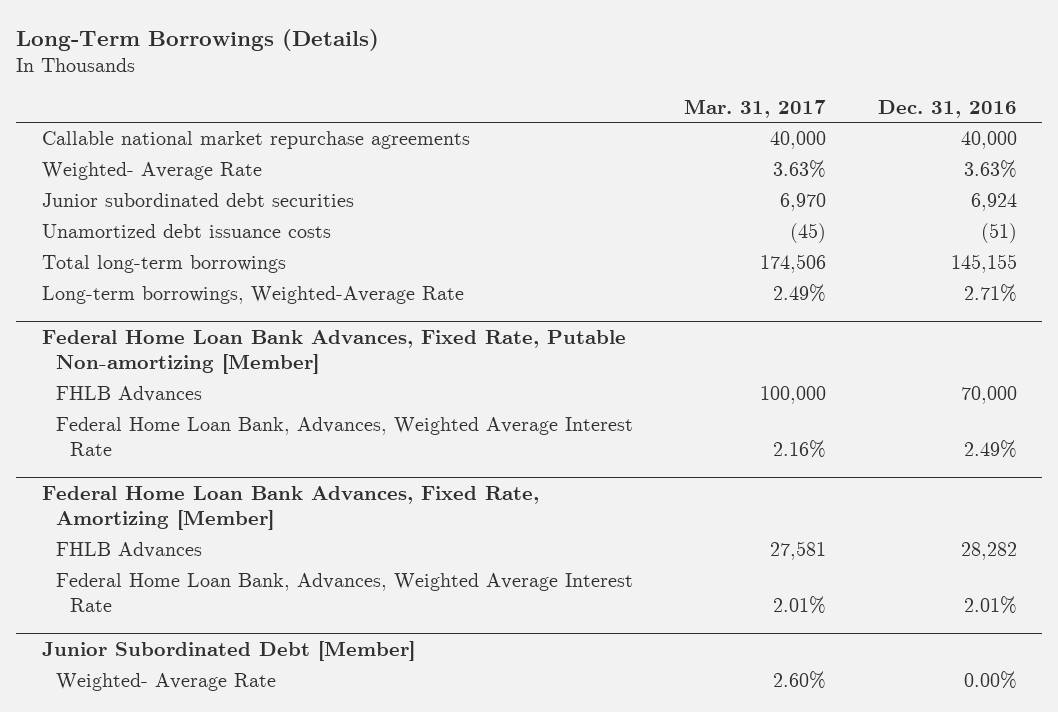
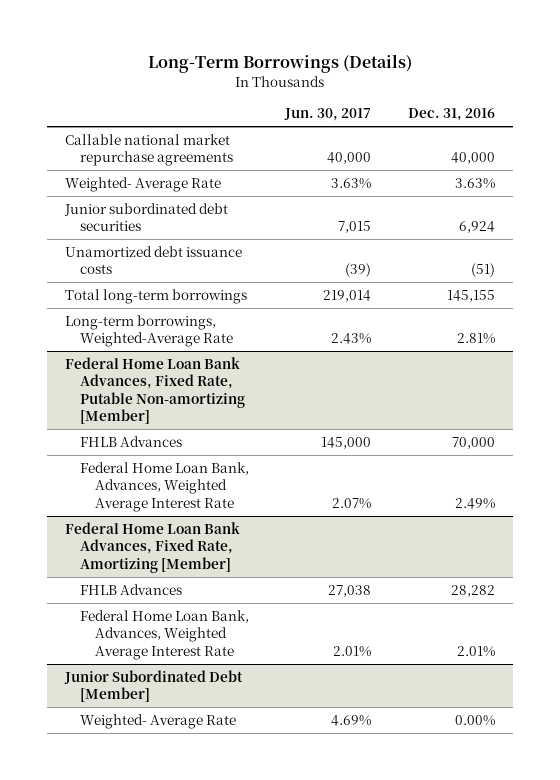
- | Mar. 31, 2017 | Dec. 31, 2016
+ | Jun. 30, 2017 | Dec. 31, 2016
- Long-term borrowings, Weighted-Average Rate | 2.49% | 2.71%
+ Long-term borrowings, Weighted-Average Rate | 2.43% | 2.81%

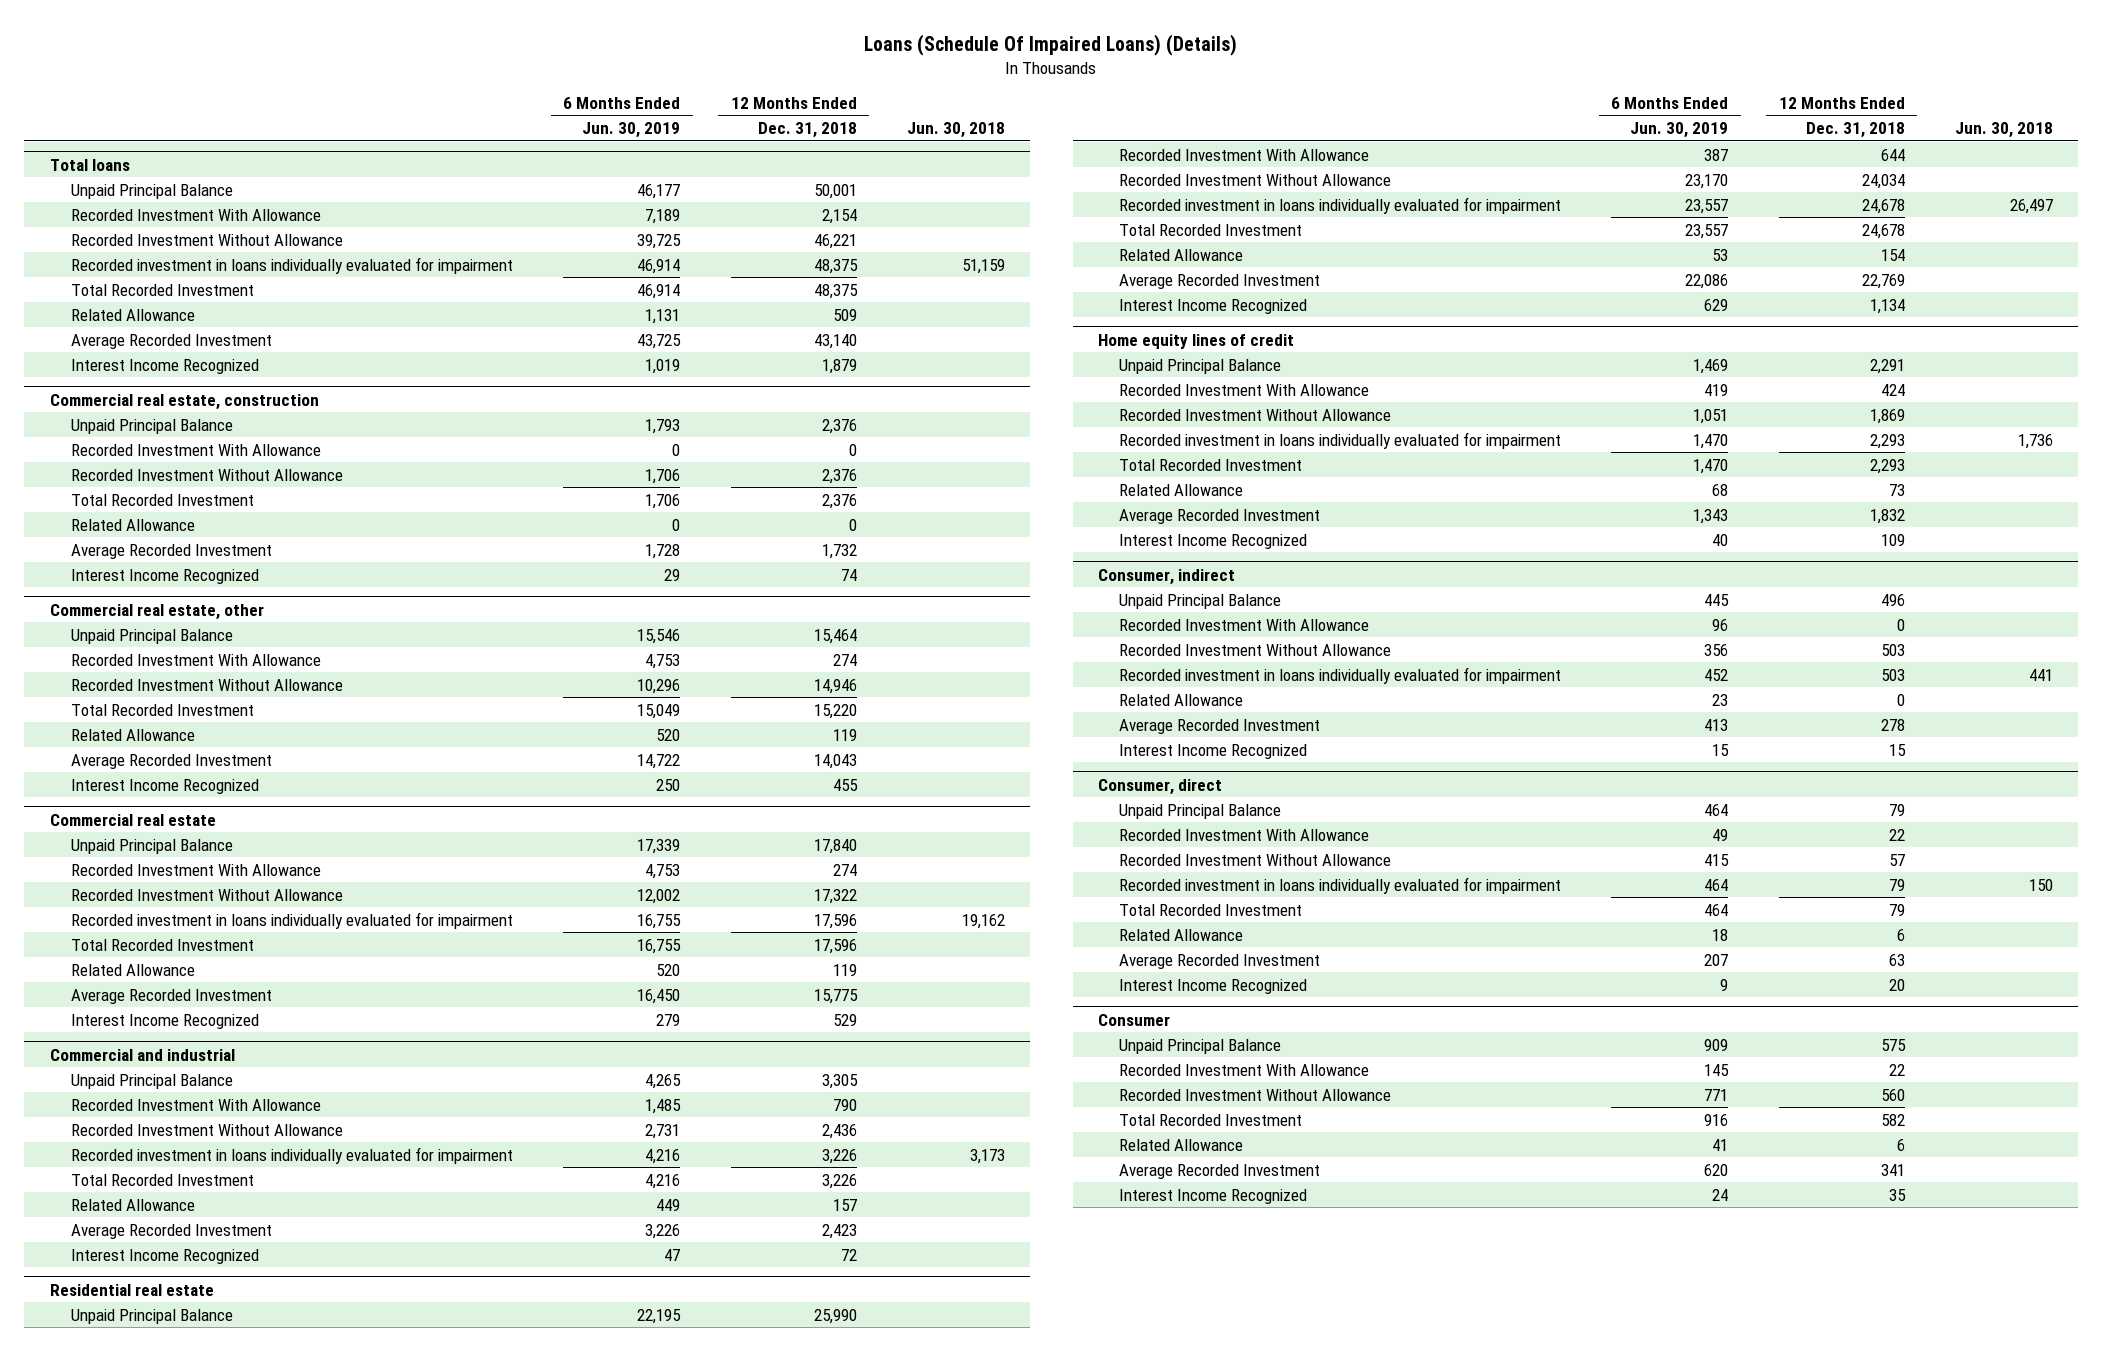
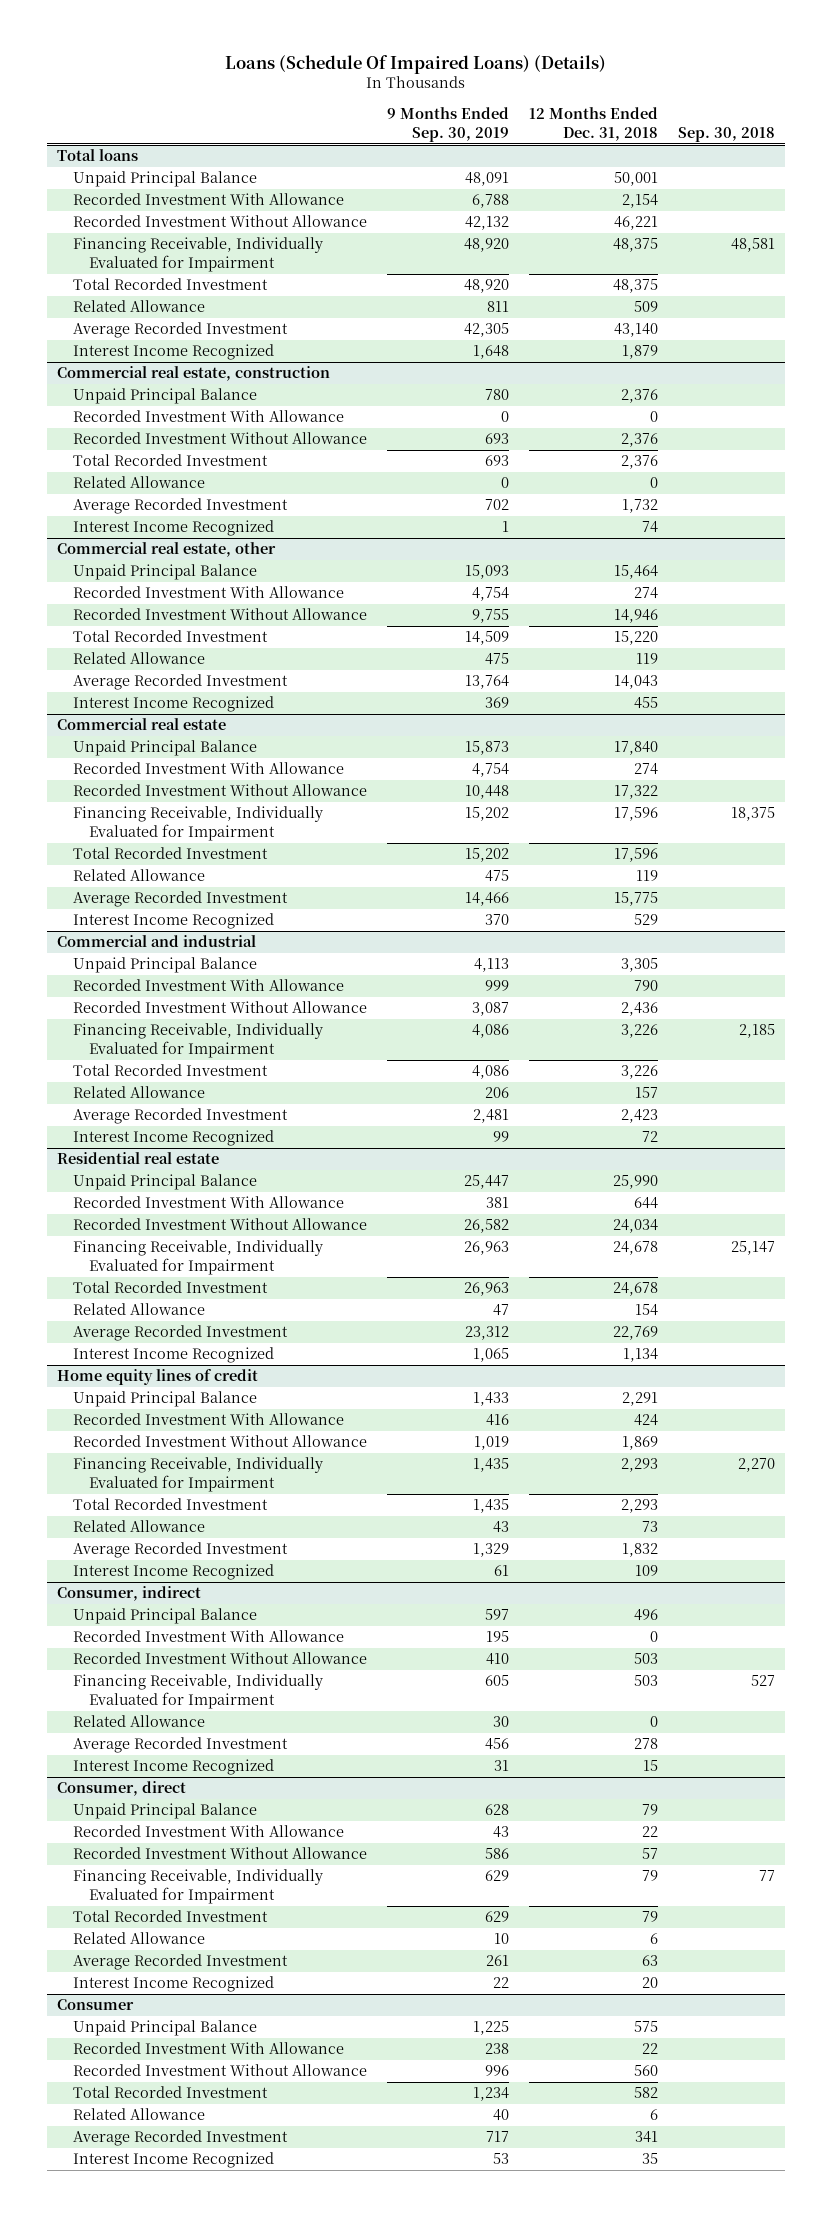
- | 6 Months Ended Jun. 30, 2019 | 12 Months Ended Dec. 31, 2018 | Jun. 30, 2018
+ | 9 Months Ended Sep. 30, 2019 | 12 Months Ended Dec. 31, 2018 | Sep. 30, 2018
@ Total loans
- Recorded investment in loans individually evaluated for impairment | 46,914 | 48,375 | 51,159
+ Financing Receivable, Individually Evaluated for Impairment | 48,920 | 48,375 | 48,581
@ Commercial real estate
- Recorded investment in loans individually evaluated for impairment | 16,755 | 17,596 | 19,162
+ Financing Receivable, Individually Evaluated for Impairment | 15,202 | 17,596 | 18,375
@ Commercial and industrial
- Recorded investment in loans individually evaluated for impairment | 4,216 | 3,226 | 3,173
+ Financing Receivable, Individually Evaluated for Impairment | 4,086 | 3,226 | 2,185
@ Residential real estate
- Recorded investment in loans individually evaluated for impairment | 23,557 | 24,678 | 26,497
+ Financing Receivable, Individually Evaluated for Impairment | 26,963 | 24,678 | 25,147
@ Home equity lines of credit
- Recorded investment in loans individually evaluated for impairment | 1,470 | 2,293 | 1,736
+ Financing Receivable, Individually Evaluated for Impairment | 1,435 | 2,293 | 2,270
@ Consumer, indirect
- Recorded investment in loans individually evaluated for impairment | 452 | 503 | 441
+ Financing Receivable, Individually Evaluated for Impairment | 605 | 503 | 527
@ Consumer, direct
- Recorded investment in loans individually evaluated for impairment | 464 | 79 | 150
+ Financing Receivable, Individually Evaluated for Impairment | 629 | 79 | 77

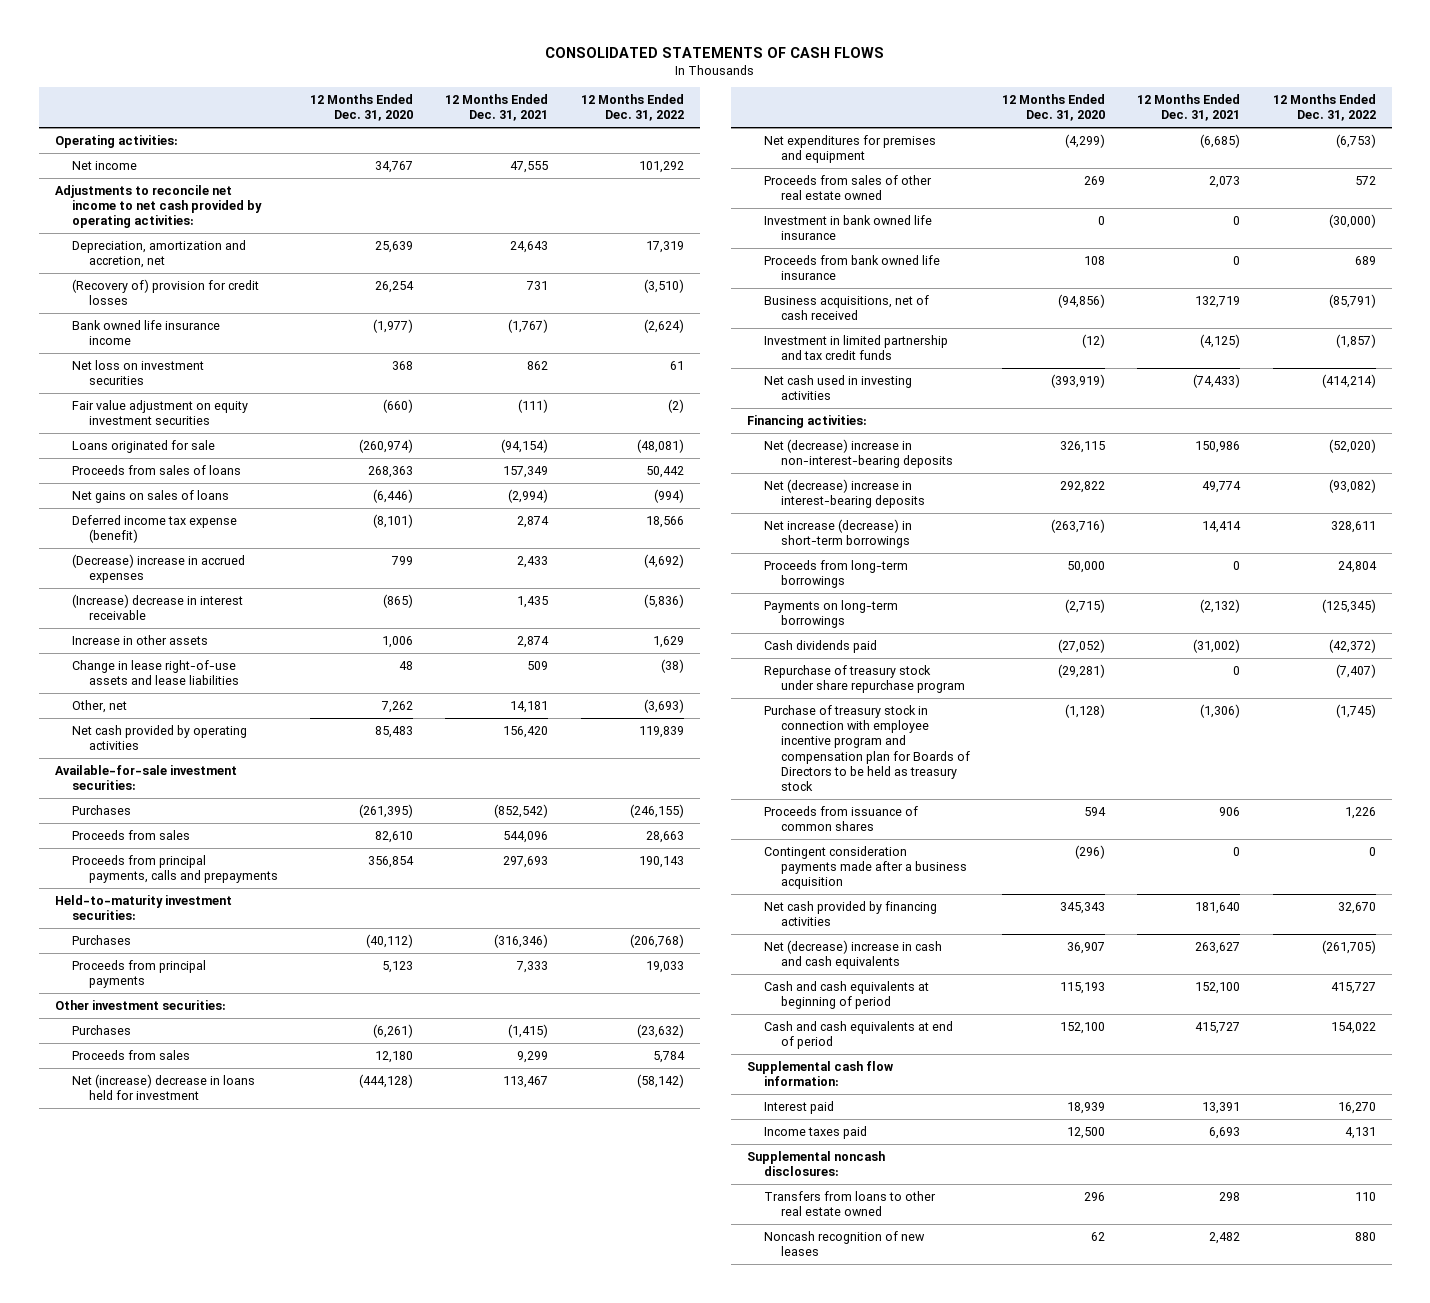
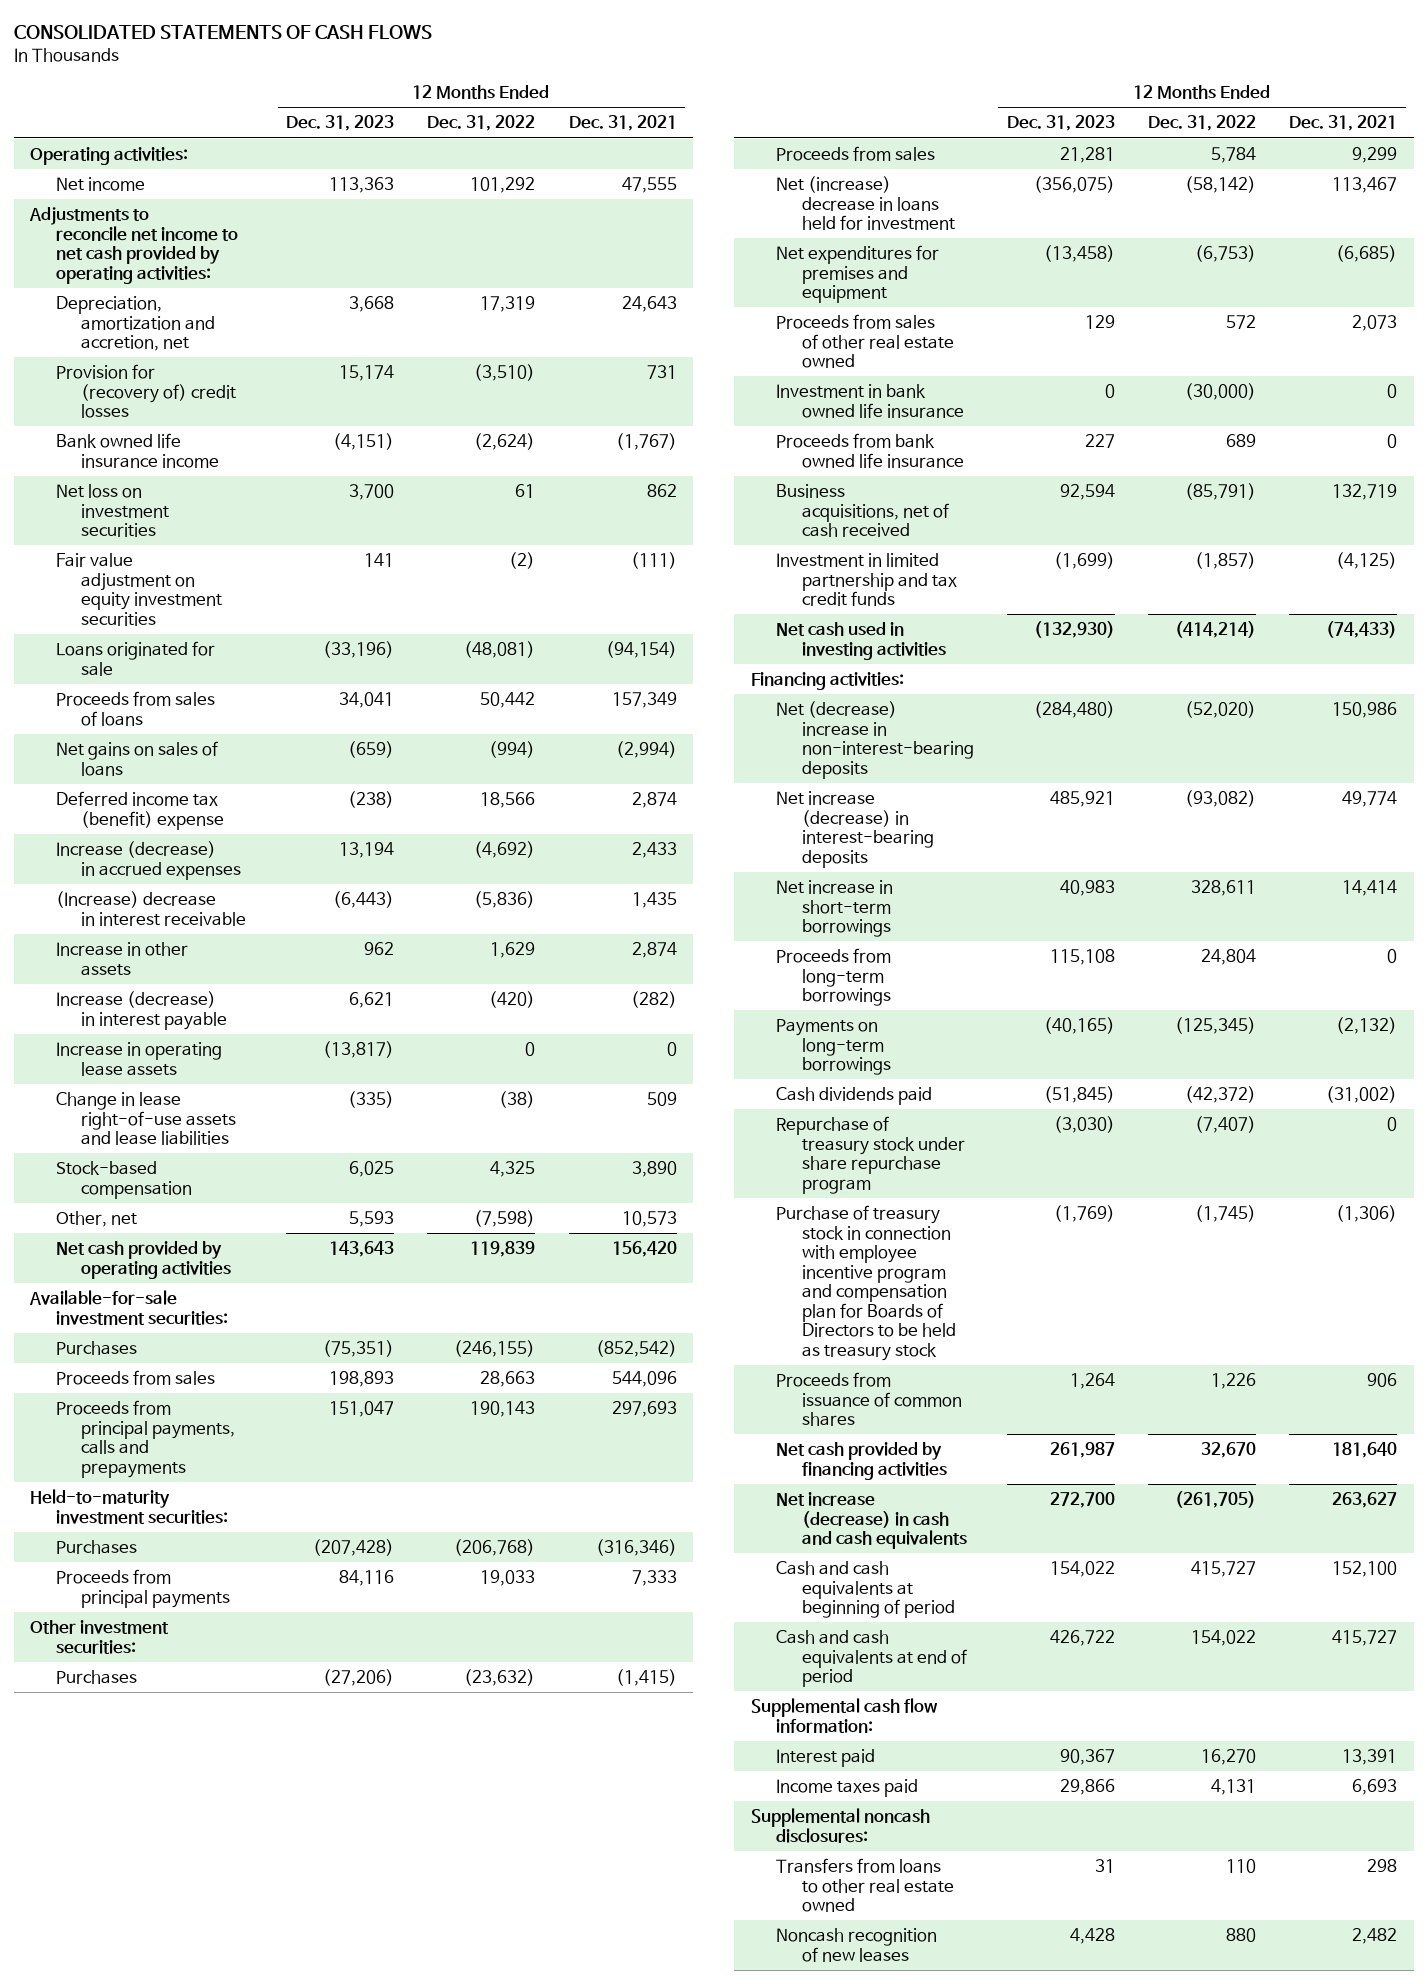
- | 12 Months Ended Dec. 31, 2020 | 12 Months Ended Dec. 31, 2021 | 12 Months Ended Dec. 31, 2022
+ | 12 Months Ended Dec. 31, 2023 | 12 Months Ended Dec. 31, 2022 | 12 Months Ended Dec. 31, 2021
- (Recovery of) provision for credit losses | 26,254 | 731 | (3,510)
+ Provision for (recovery of) credit losses | 15,174 | (3,510) | 731
- Deferred income tax expense (benefit) | (8,101) | 2,874 | 18,566
- (Decrease) increase in accrued expenses | 799 | 2,433 | (4,692)
+ Deferred income tax (benefit) expense | (238) | 18,566 | 2,874
+ Increase (decrease) in accrued expenses | 13,194 | (4,692) | 2,433
+ Increase (decrease) in interest payable | 6,621 | (420) | (282)
+ Increase in operating lease assets | (13,817) | 0 | 0
- Other, net | 7,262 | 14,181 | (3,693)
+ Stock-based compensation | 6,025 | 4,325 | 3,890
+ Other, net | 5,593 | (7,598) | 10,573
- Net (decrease) increase in interest-bearing deposits | 292,822 | 49,774 | (93,082)
- Net increase (decrease) in short-term borrowings | (263,716) | 14,414 | 328,611
+ Net increase (decrease) in interest-bearing deposits | 485,921 | (93,082) | 49,774
+ Net increase in short-term borrowings | 40,983 | 328,611 | 14,414
- Contingent consideration payments made after a business acquisition | (296) | 0 | 0
- Net (decrease) increase in cash and cash equivalents | 36,907 | 263,627 | (261,705)
+ Net increase (decrease) in cash and cash equivalents | 272,700 | (261,705) | 263,627

